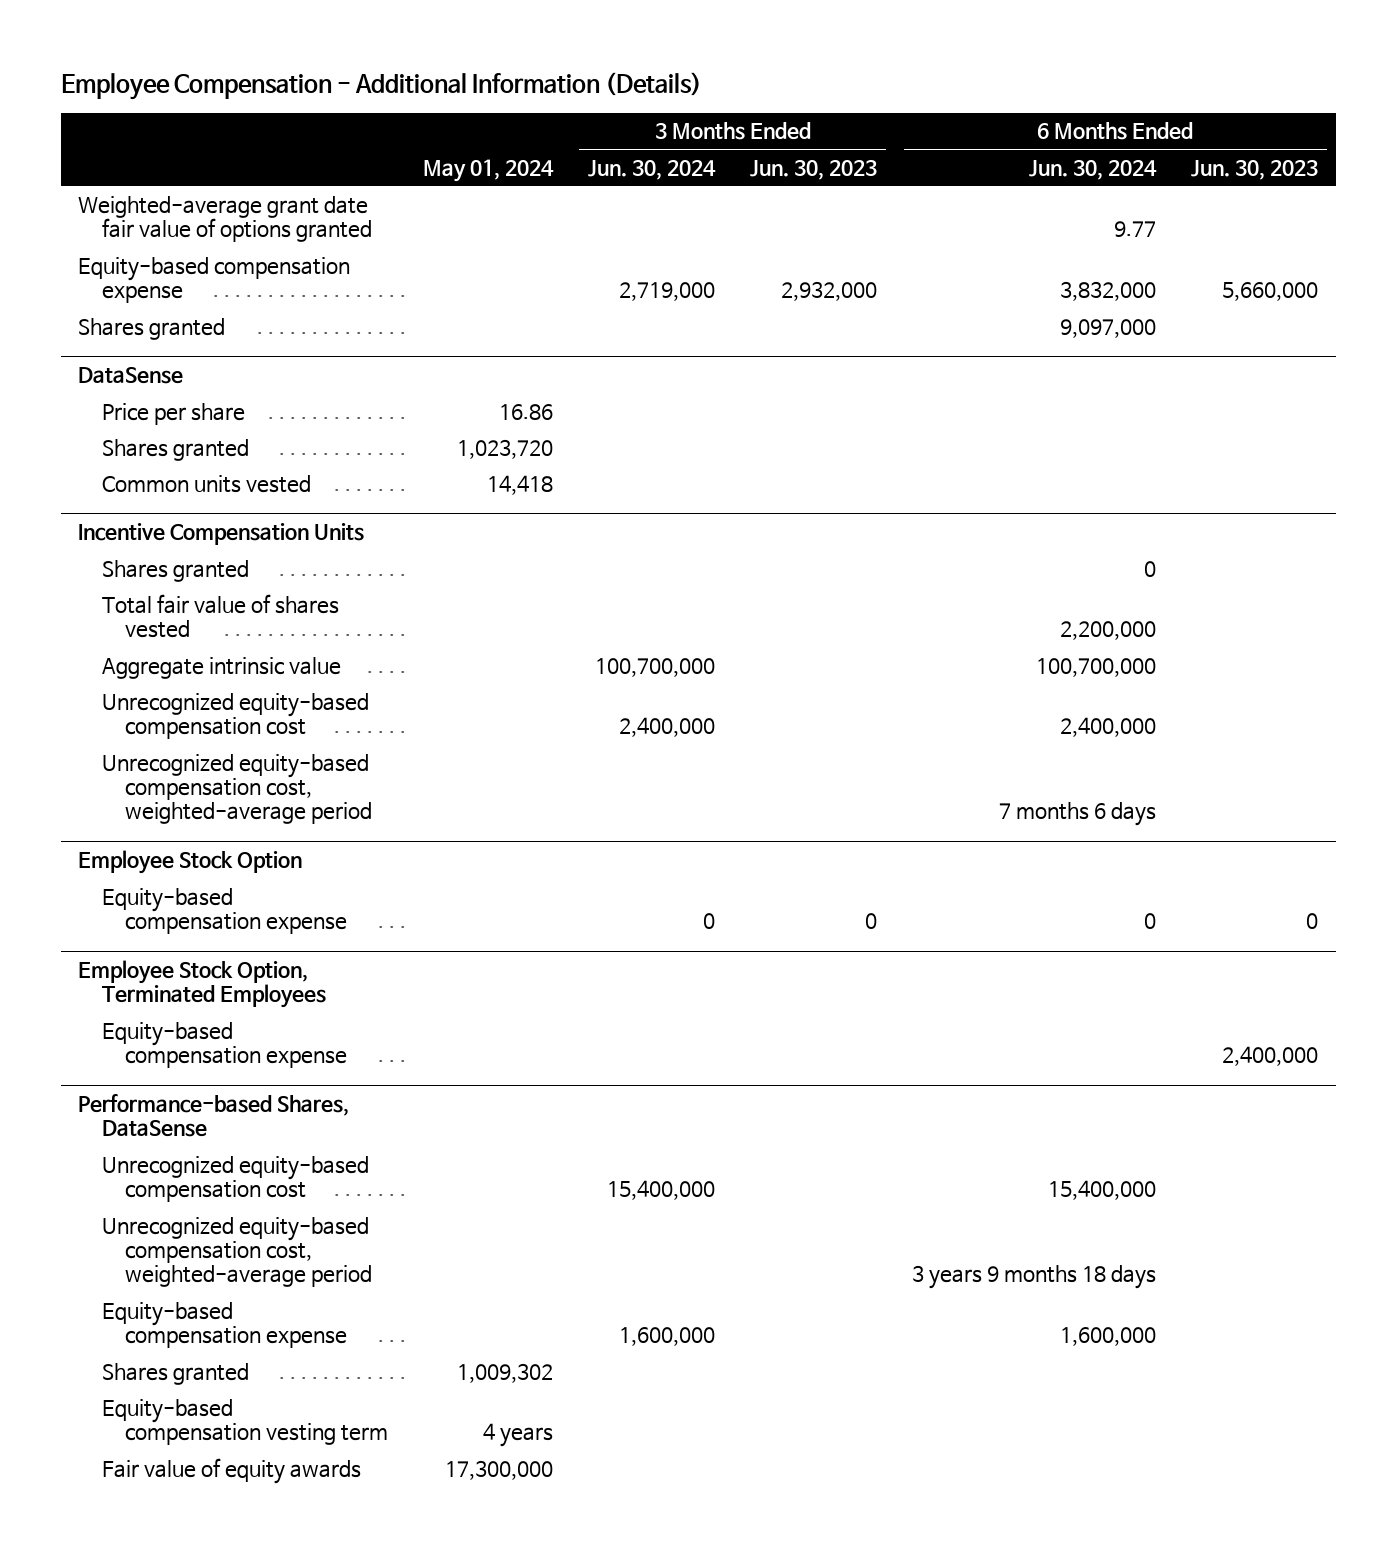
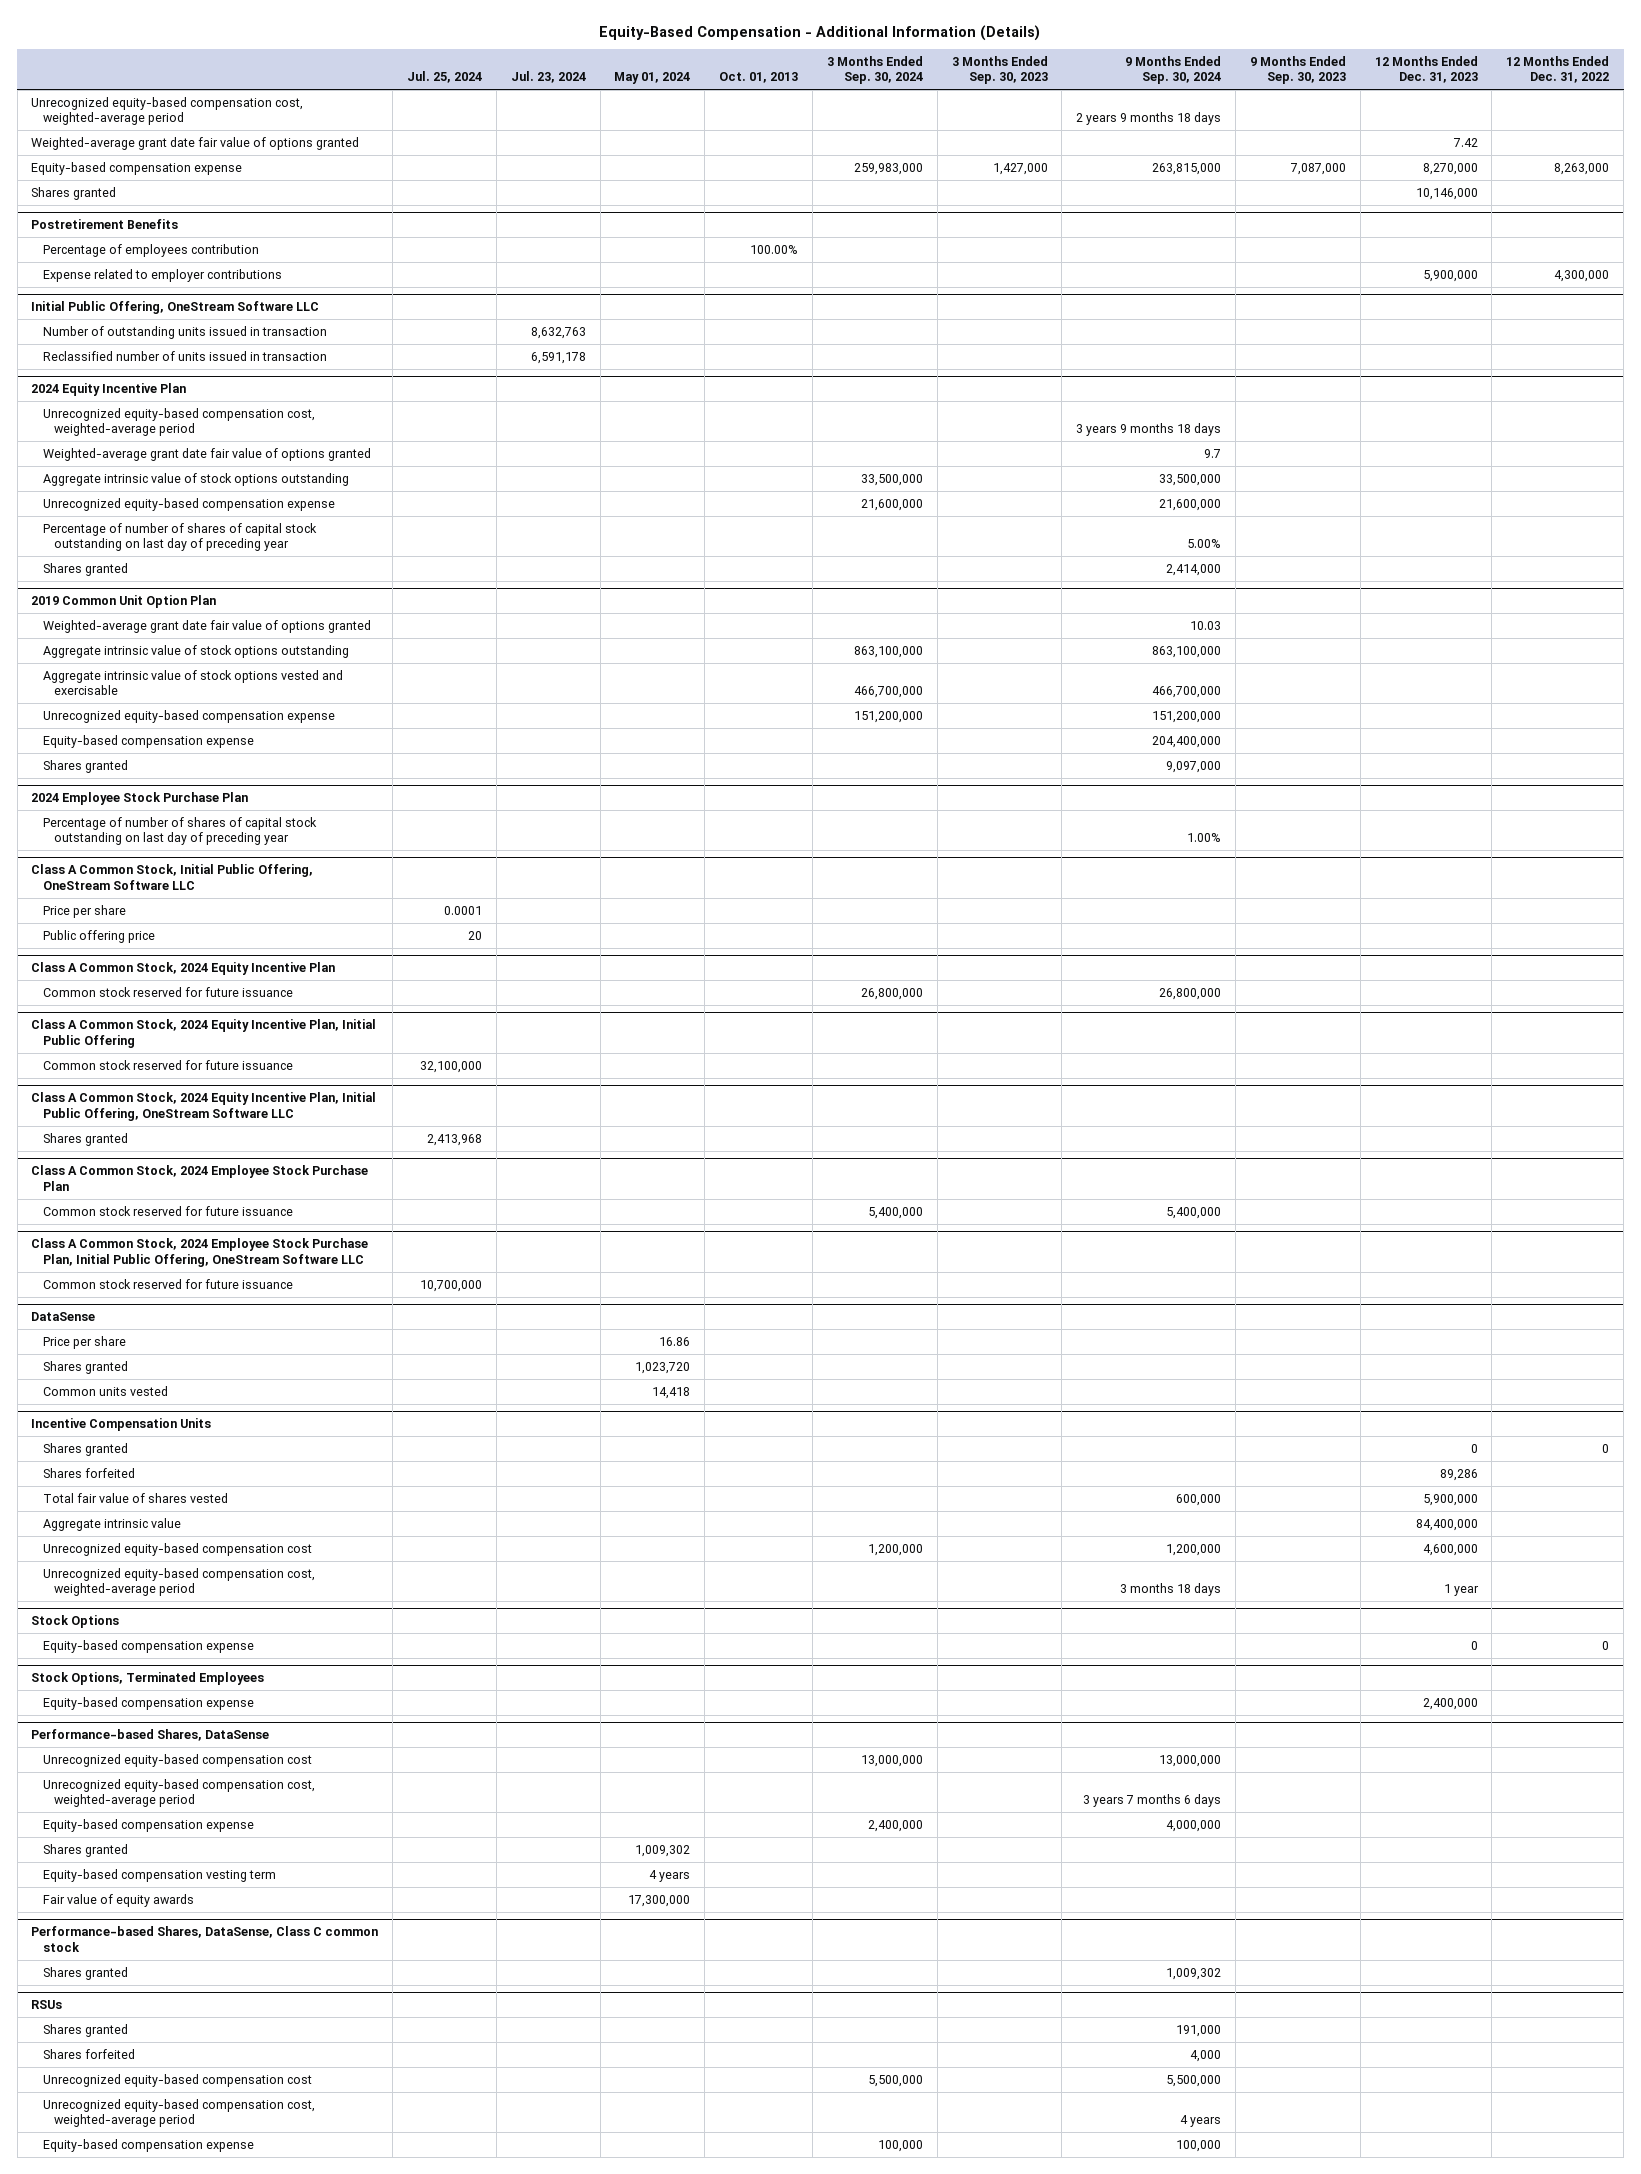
- Employee Compensation - Additional Information (Details)
+ Equity-Based Compensation - Additional Information (Details)
- | May 01, 2024 | 3 Months Ended Jun. 30, 2024 | 3 Months Ended Jun. 30, 2023 | 6 Months Ended Jun. 30, 2024 | 6 Months Ended Jun. 30, 2023
+ | Jul. 25, 2024 | Jul. 23, 2024 | May 01, 2024 | Oct. 01, 2013 | 3 Months Ended Sep. 30, 2024 | 3 Months Ended Sep. 30, 2023 | 9 Months Ended Sep. 30, 2024 | 9 Months Ended Sep. 30, 2023 | 12 Months Ended Dec. 31, 2023 | 12 Months Ended Dec. 31, 2022
+ Unrecognized equity-based compensation cost, weighted-average period | | | | | | | 2 years 9 months 18 days | | |
+ Postretirement Benefits
+ Percentage of employees contribution | | | | 100.00% | | | | | |
+ Expense related to employer contributions | | | | | | | | | 5,900,000 | 4,300,000
+ Initial Public Offering, OneStream Software LLC
+ Number of outstanding units issued in transaction | | 8,632,763 | | | | | | | |
+ Reclassified number of units issued in transaction | | 6,591,178 | | | | | | | |
+ 2024 Equity Incentive Plan
+ Unrecognized equity-based compensation cost, weighted-average period | | | | | | | 3 years 9 months 18 days | | |
+ Weighted-average grant date fair value of options granted | | | | | | | 9.7 | | |
+ Aggregate intrinsic value of stock options outstanding | | | | | 33,500,000 | | 33,500,000 | | |
+ Unrecognized equity-based compensation expense | | | | | 21,600,000 | | 21,600,000 | | |
+ Percentage of number of shares of capital stock outstanding on last day of preceding year | | | | | | | 5.00% | | |
+ Shares granted | | | | | | | 2,414,000 | | |
+ 2019 Common Unit Option Plan
+ Weighted-average grant date fair value of options granted | | | | | | | 10.03 | | |
+ Aggregate intrinsic value of stock options outstanding | | | | | 863,100,000 | | 863,100,000 | | |
+ Aggregate intrinsic value of stock options vested and exercisable | | | | | 466,700,000 | | 466,700,000 | | |
+ Unrecognized equity-based compensation expense | | | | | 151,200,000 | | 151,200,000 | | |
+ Equity-based compensation expense | | | | | | | 204,400,000 | | |
+ Shares granted | | | | | | | 9,097,000 | | |
+ 2024 Employee Stock Purchase Plan
+ Percentage of number of shares of capital stock outstanding on last day of preceding year | | | | | | | 1.00% | | |
+ Class A Common Stock, Initial Public Offering, OneStream Software LLC
+ Price per share | 0.0001 | | | | | | | | |
+ Public offering price | 20 | | | | | | | | |
+ Class A Common Stock, 2024 Equity Incentive Plan
+ Common stock reserved for future issuance | | | | | 26,800,000 | | 26,800,000 | | |
+ Class A Common Stock, 2024 Equity Incentive Plan, Initial Public Offering
+ Common stock reserved for future issuance | 32,100,000 | | | | | | | | |
+ Class A Common Stock, 2024 Equity Incentive Plan, Initial Public Offering, OneStream Software LLC
+ Shares granted | 2,413,968 | | | | | | | | |
+ Class A Common Stock, 2024 Employee Stock Purchase Plan
+ Common stock reserved for future issuance | | | | | 5,400,000 | | 5,400,000 | | |
+ Class A Common Stock, 2024 Employee Stock Purchase Plan, Initial Public Offering, OneStream Software LLC
+ Common stock reserved for future issuance | 10,700,000 | | | | | | | | |
@ Incentive Compensation Units
+ Shares forfeited | | | | | | | | | 89,286 |
- Employee Stock Option
+ Stock Options
- Employee Stock Option, Terminated Employees
+ Stock Options, Terminated Employees
+ Performance-based Shares, DataSense, Class C common stock
+ Shares granted | | | | | | | 1,009,302 | | |
+ RSUs
+ Shares granted | | | | | | | 191,000 | | |
+ Shares forfeited | | | | | | | 4,000 | | |
+ Unrecognized equity-based compensation cost | | | | | 5,500,000 | | 5,500,000 | | |
+ Unrecognized equity-based compensation cost, weighted-average period | | | | | | | 4 years | | |
+ Equity-based compensation expense | | | | | 100,000 | | 100,000 | | |

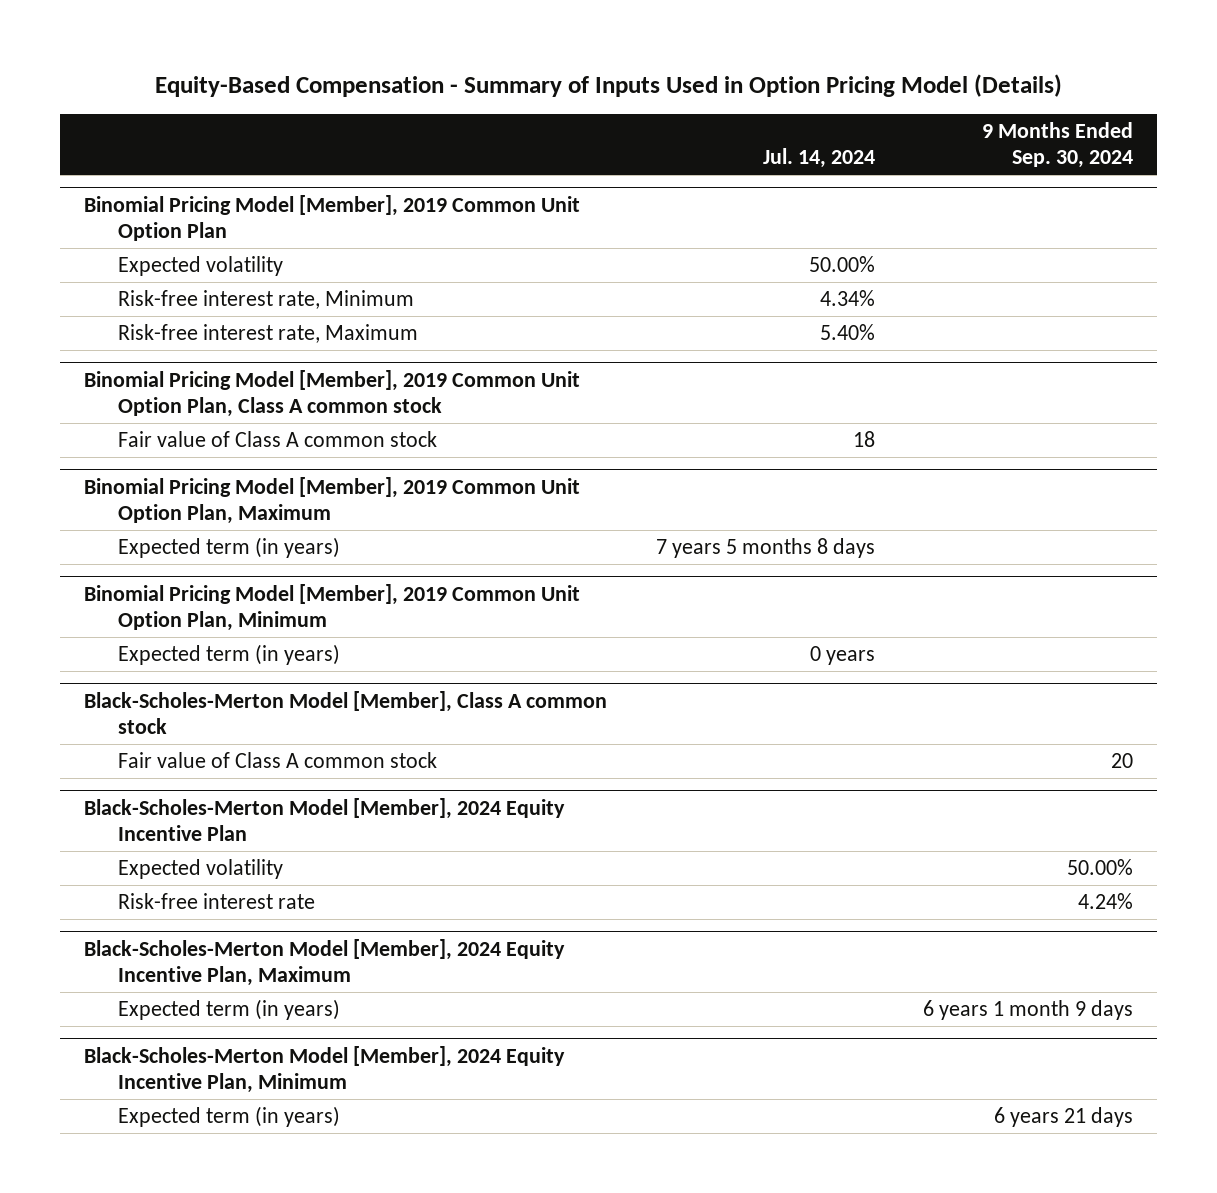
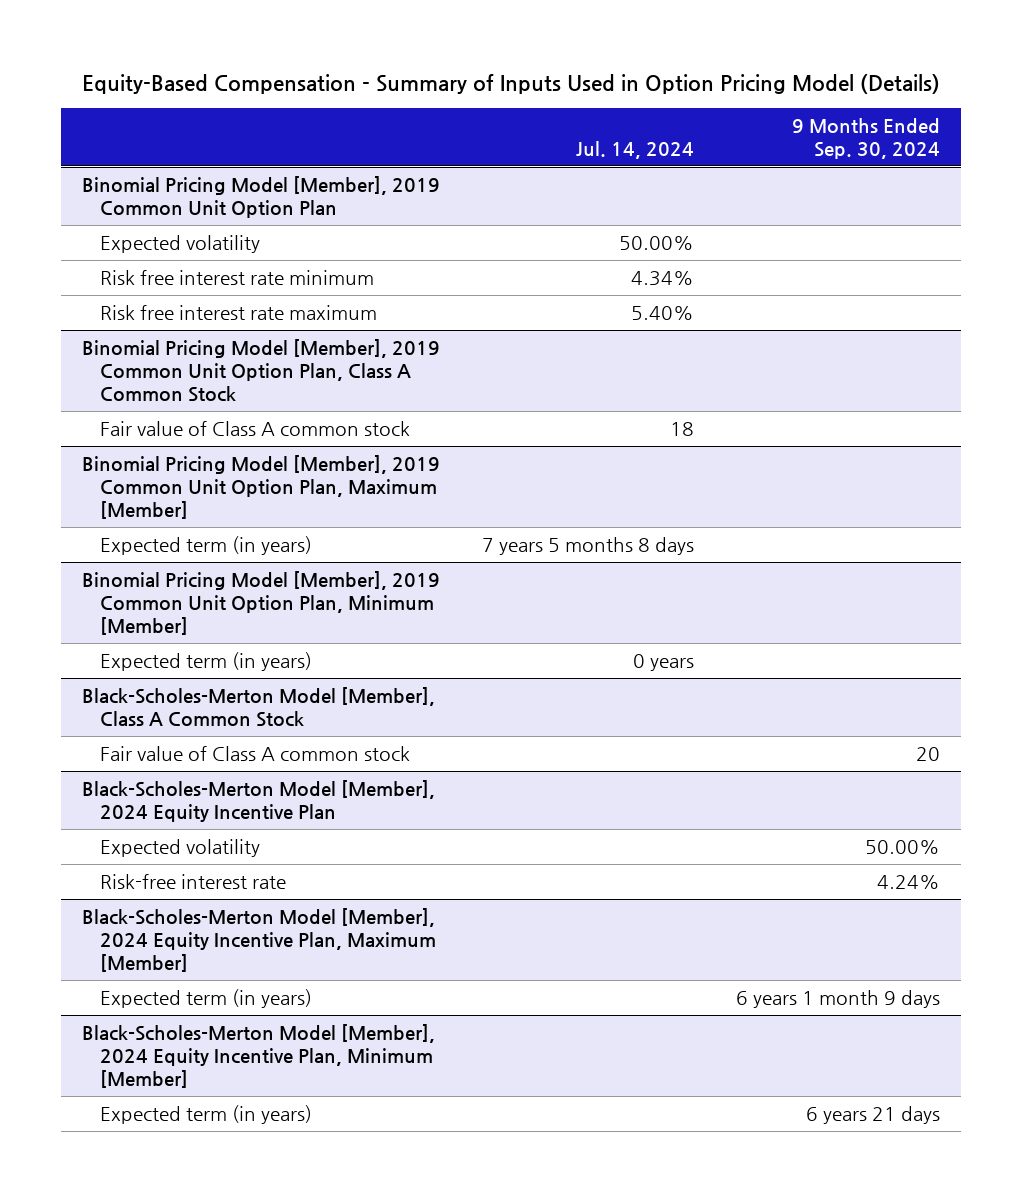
@ Binomial Pricing Model [Member], 2019 Common Unit Option Plan
- Risk-free interest rate, Minimum | 4.34% |
- Risk-free interest rate, Maximum | 5.40% |
- Binomial Pricing Model [Member], 2019 Common Unit Option Plan, Class A common stock
@ Binomial Pricing Model [Member], 2019 Common Unit Option Plan
+ Risk free interest rate minimum | 4.34% |
+ Risk free interest rate maximum | 5.40% |
+ Binomial Pricing Model [Member], 2019 Common Unit Option Plan, Class A Common Stock
- Binomial Pricing Model [Member], 2019 Common Unit Option Plan, Maximum
+ Binomial Pricing Model [Member], 2019 Common Unit Option Plan, Maximum [Member]
- Binomial Pricing Model [Member], 2019 Common Unit Option Plan, Minimum
+ Binomial Pricing Model [Member], 2019 Common Unit Option Plan, Minimum [Member]
- Black-Scholes-Merton Model [Member], Class A common stock
+ Black-Scholes-Merton Model [Member], Class A Common Stock
- Black-Scholes-Merton Model [Member], 2024 Equity Incentive Plan, Maximum
+ Black-Scholes-Merton Model [Member], 2024 Equity Incentive Plan, Maximum [Member]
- Black-Scholes-Merton Model [Member], 2024 Equity Incentive Plan, Minimum
+ Black-Scholes-Merton Model [Member], 2024 Equity Incentive Plan, Minimum [Member]

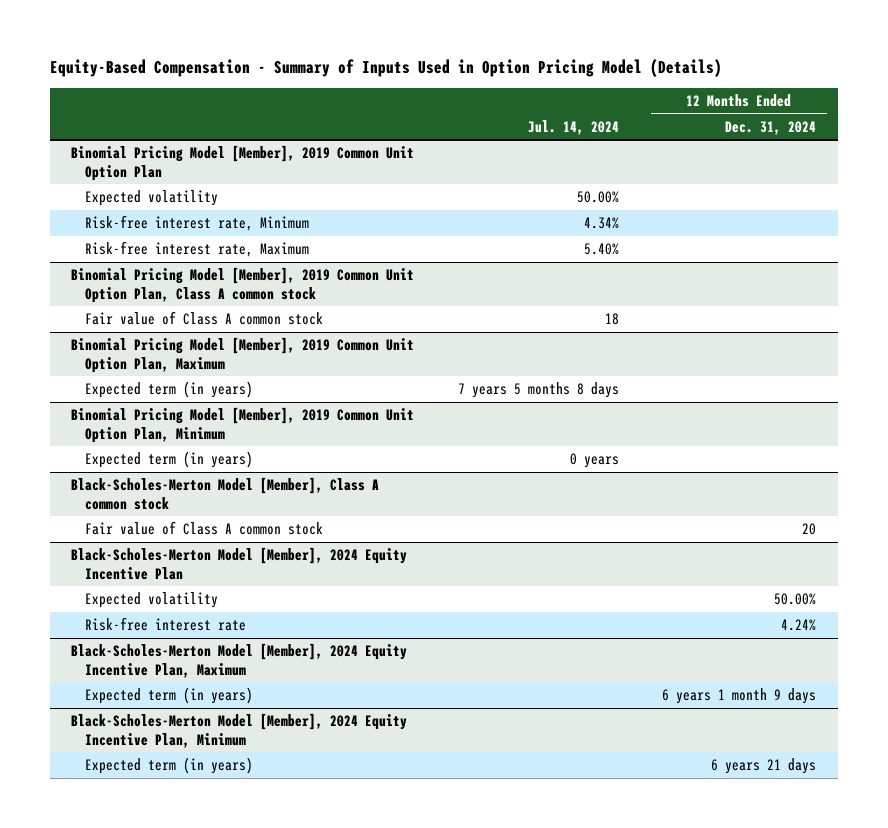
- | Jul. 14, 2024 | 9 Months Ended Sep. 30, 2024
+ | Jul. 14, 2024 | 12 Months Ended Dec. 31, 2024
@ Binomial Pricing Model [Member], 2019 Common Unit Option Plan
- Risk free interest rate minimum | 4.34% |
- Risk free interest rate maximum | 5.40% |
- Binomial Pricing Model [Member], 2019 Common Unit Option Plan, Class A Common Stock
@ Binomial Pricing Model [Member], 2019 Common Unit Option Plan
+ Risk-free interest rate, Minimum | 4.34% |
+ Risk-free interest rate, Maximum | 5.40% |
+ Binomial Pricing Model [Member], 2019 Common Unit Option Plan, Class A common stock
- Binomial Pricing Model [Member], 2019 Common Unit Option Plan, Maximum [Member]
+ Binomial Pricing Model [Member], 2019 Common Unit Option Plan, Maximum
- Binomial Pricing Model [Member], 2019 Common Unit Option Plan, Minimum [Member]
+ Binomial Pricing Model [Member], 2019 Common Unit Option Plan, Minimum
- Black-Scholes-Merton Model [Member], Class A Common Stock
+ Black-Scholes-Merton Model [Member], Class A common stock
- Black-Scholes-Merton Model [Member], 2024 Equity Incentive Plan, Maximum [Member]
+ Black-Scholes-Merton Model [Member], 2024 Equity Incentive Plan, Maximum
- Black-Scholes-Merton Model [Member], 2024 Equity Incentive Plan, Minimum [Member]
+ Black-Scholes-Merton Model [Member], 2024 Equity Incentive Plan, Minimum

